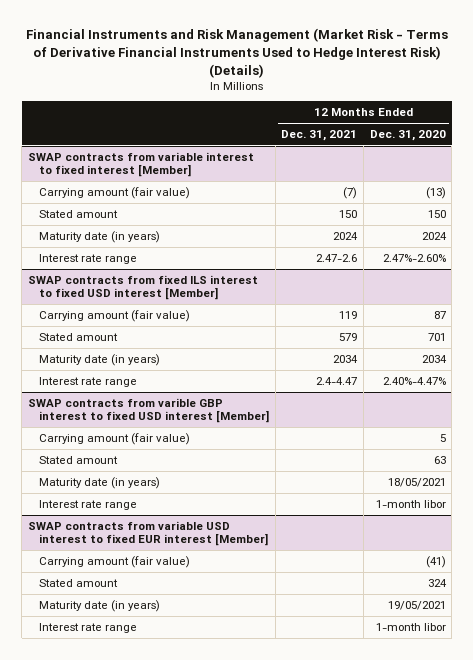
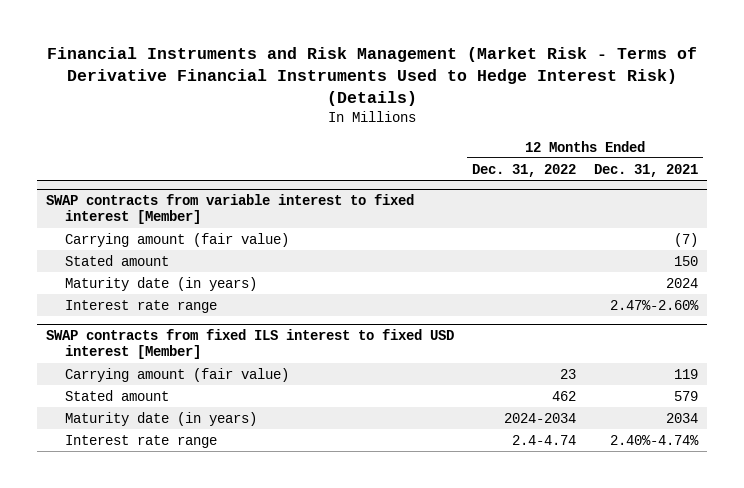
- | 12 Months Ended Dec. 31, 2021 | 12 Months Ended Dec. 31, 2020
+ | 12 Months Ended Dec. 31, 2022 | 12 Months Ended Dec. 31, 2021
@ SWAP contracts from variable interest to fixed interest [Member]
- Interest rate range | 2.47-2.6 | 2.47%-2.60%
+ Interest rate range | | 2.47%-2.60%
@ SWAP contracts from fixed ILS interest to fixed USD interest [Member]
- Interest rate range | 2.4-4.47 | 2.40%-4.47%
- SWAP contracts from varible GBP interest to fixed USD interest [Member]
- Carrying amount (fair value) | | 5
- Stated amount | | 63
- Maturity date (in years) | | 18/05/2021
- Interest rate range | | 1-month libor
- SWAP contracts from variable USD interest to fixed EUR interest [Member]
- Carrying amount (fair value) | | (41)
- Stated amount | | 324
- Maturity date (in years) | | 19/05/2021
- Interest rate range | | 1-month libor
@ SWAP contracts from fixed ILS interest to fixed USD interest [Member]
+ Interest rate range | 2.4-4.74 | 2.40%-4.74%

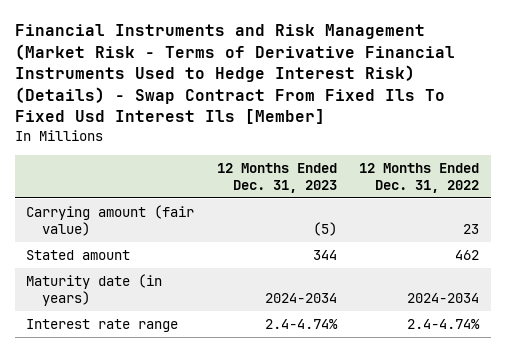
- Financial Instruments and Risk Management (Market Risk - Terms of Derivative Financial Instruments Used to Hedge Interest Risk) (Details)
+ Financial Instruments and Risk Management (Market Risk - Terms of Derivative Financial Instruments Used to Hedge Interest Risk) (Details) - Swap Contract From Fixed Ils To Fixed Usd Interest Ils [Member]
- | 12 Months Ended Dec. 31, 2022 | 12 Months Ended Dec. 31, 2021
+ | 12 Months Ended Dec. 31, 2023 | 12 Months Ended Dec. 31, 2022
- SWAP contracts from variable interest to fixed interest [Member]
- Carrying amount (fair value) | | (7)
- Stated amount | | 150
- Maturity date (in years) | | 2024
- Interest rate range | | 2.47%-2.60%
- SWAP contracts from fixed ILS interest to fixed USD interest [Member]
- Interest rate range | 2.4-4.74 | 2.40%-4.74%
+ Interest rate range | 2.4-4.74% | 2.4-4.74%

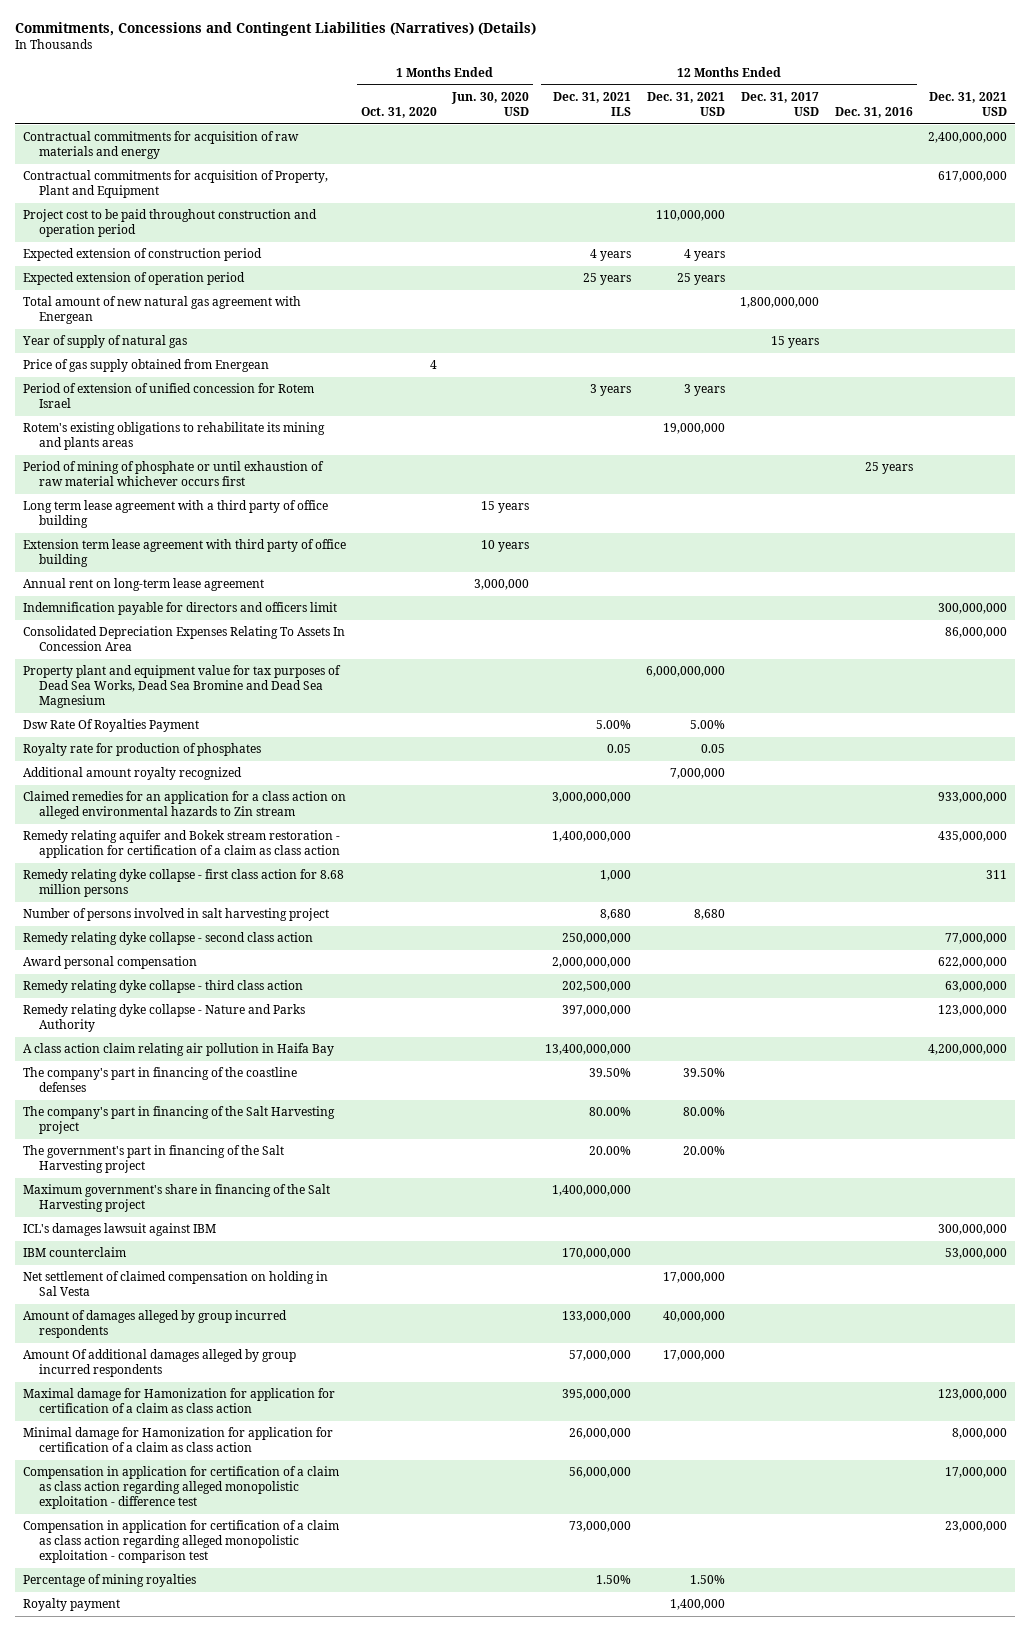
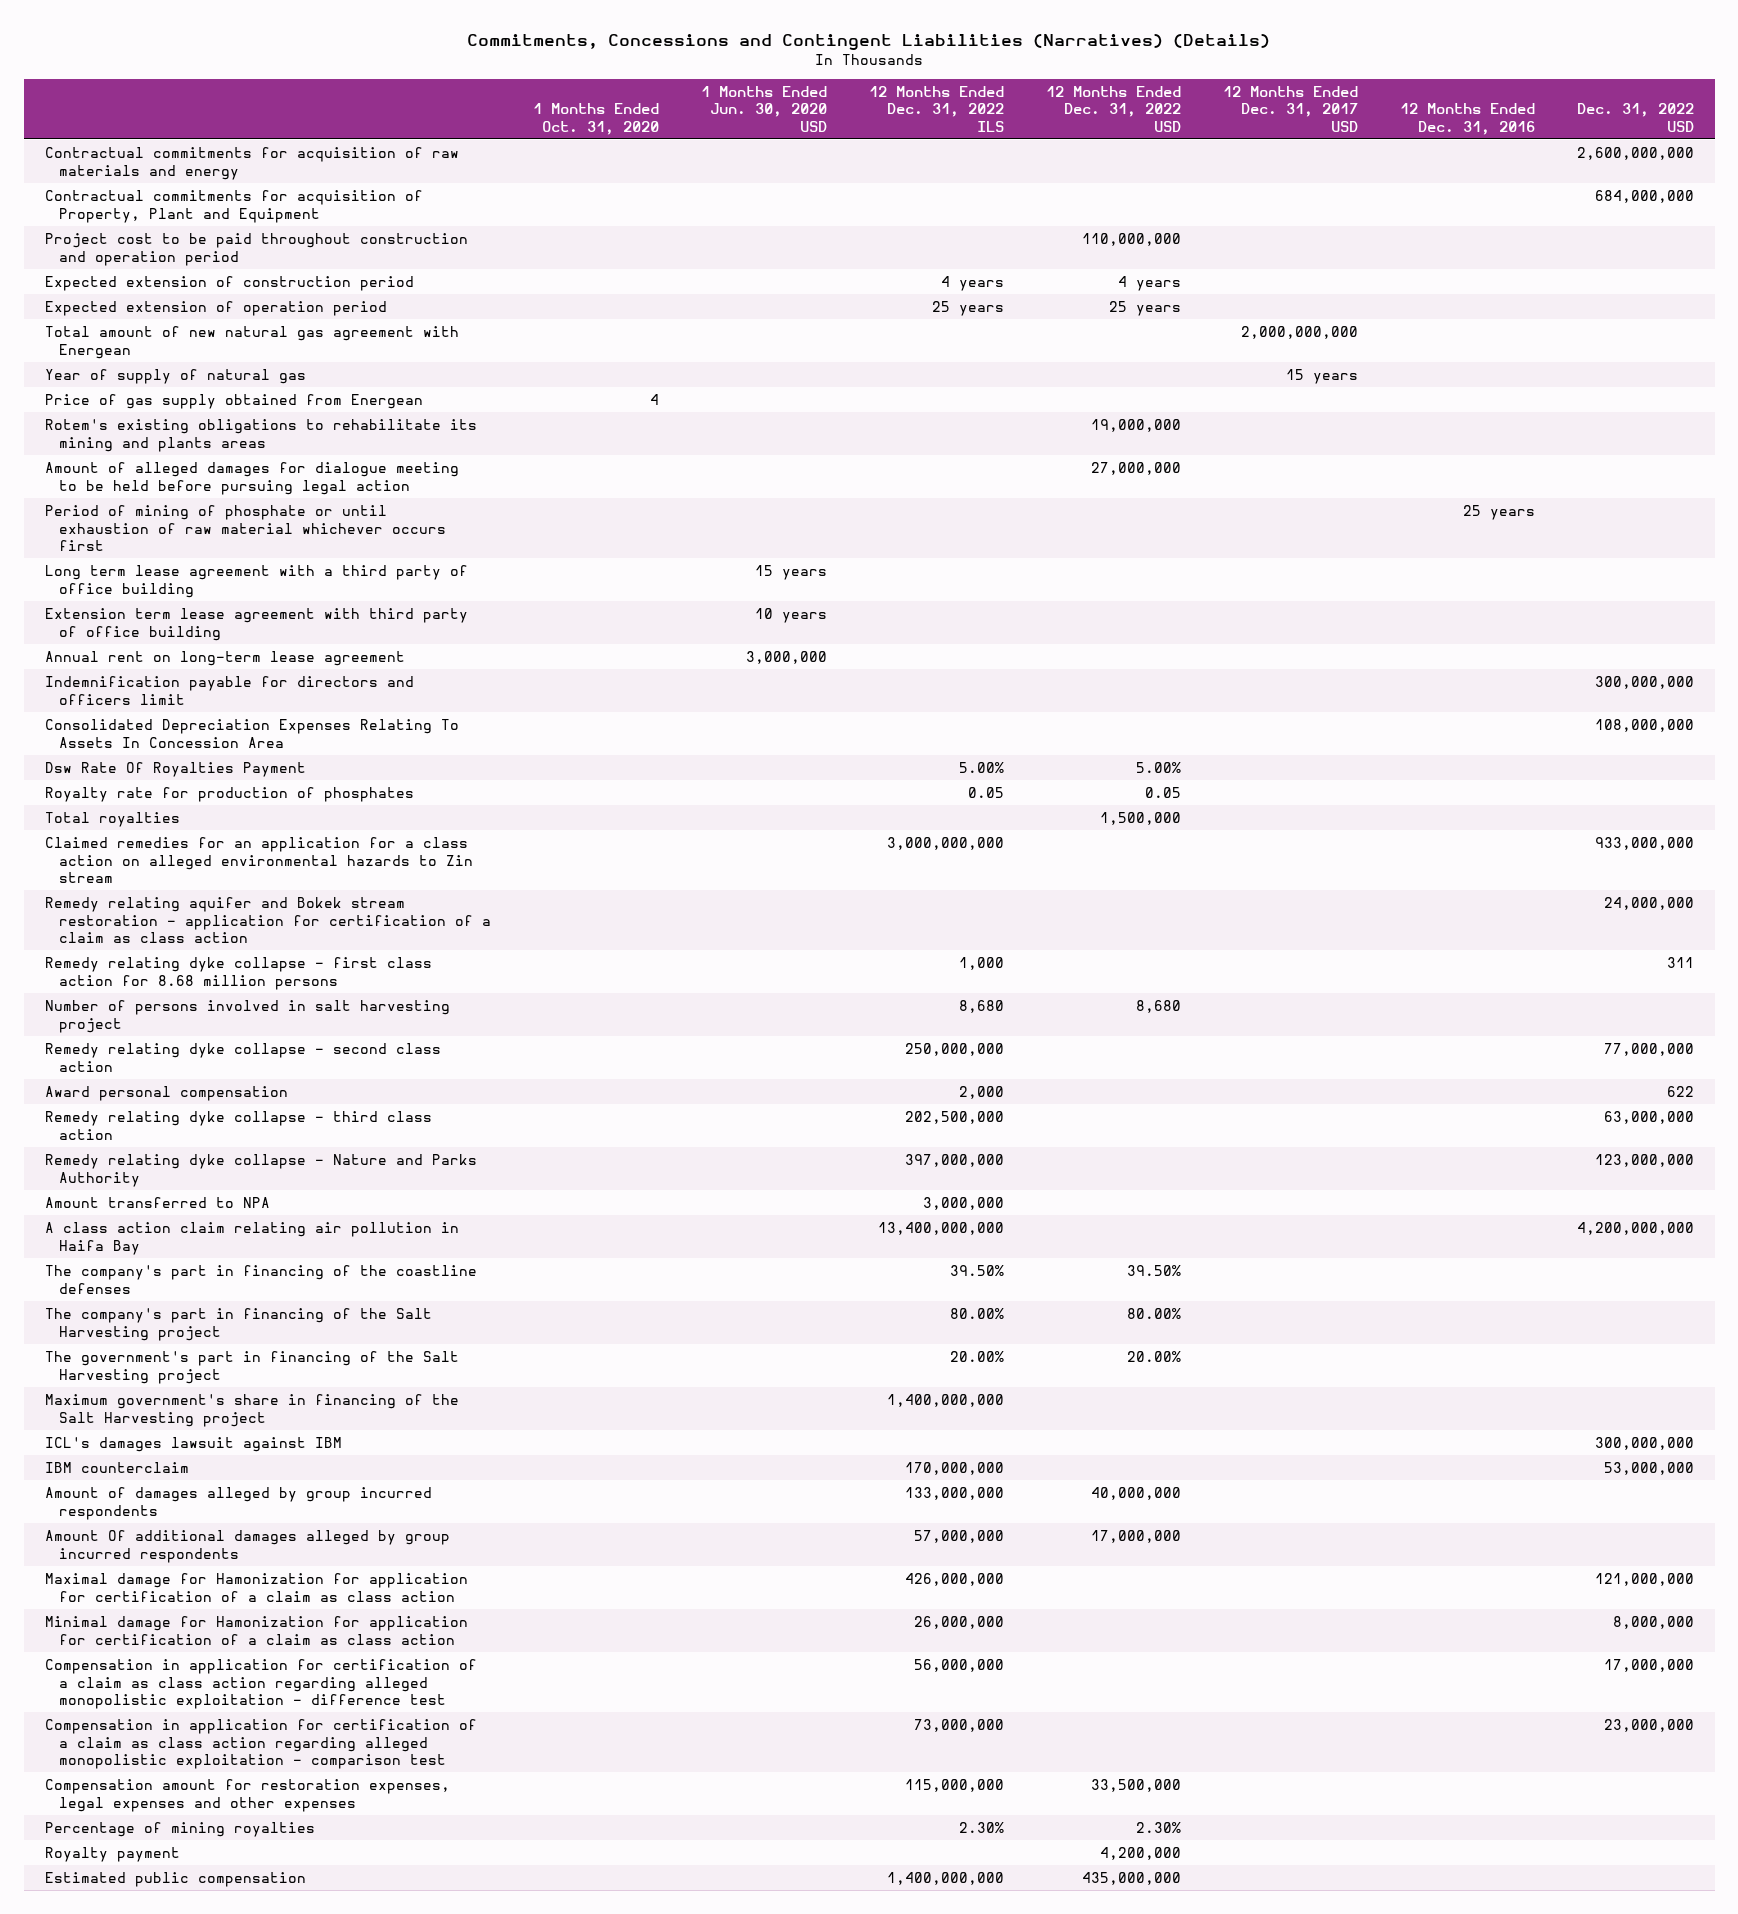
- | 1 Months Ended Oct. 31, 2020 | 1 Months Ended Jun. 30, 2020 USD | 12 Months Ended Dec. 31, 2021 ILS | 12 Months Ended Dec. 31, 2021 USD | 12 Months Ended Dec. 31, 2017 USD | 12 Months Ended Dec. 31, 2016 | Dec. 31, 2021 USD
+ | 1 Months Ended Oct. 31, 2020 | 1 Months Ended Jun. 30, 2020 USD | 12 Months Ended Dec. 31, 2022 ILS | 12 Months Ended Dec. 31, 2022 USD | 12 Months Ended Dec. 31, 2017 USD | 12 Months Ended Dec. 31, 2016 | Dec. 31, 2022 USD
- Total amount of new natural gas agreement with Energean | | | | | 1,800,000,000 | |
+ Total amount of new natural gas agreement with Energean | | | | | 2,000,000,000 | |
- Period of extension of unified concession for Rotem Israel | | | 3 years | 3 years | | |
+ Amount of alleged damages for dialogue meeting to be held before pursuing legal action | | | | 27,000,000 | | |
- Property plant and equipment value for tax purposes of Dead Sea Works, Dead Sea Bromine and Dead Sea Magnesium | | | | 6,000,000,000 | | |
- Additional amount royalty recognized | | | | 7,000,000 | | |
+ Total royalties | | | | 1,500,000 | | |
+ Amount transferred to NPA | | | 3,000,000 | | | |
- Net settlement of claimed compensation on holding in Sal Vesta | | | | 17,000,000 | | |
+ Compensation amount for restoration expenses, legal expenses and other expenses | | | 115,000,000 | 33,500,000 | | |
+ Estimated public compensation | | | 1,400,000,000 | 435,000,000 | | |

